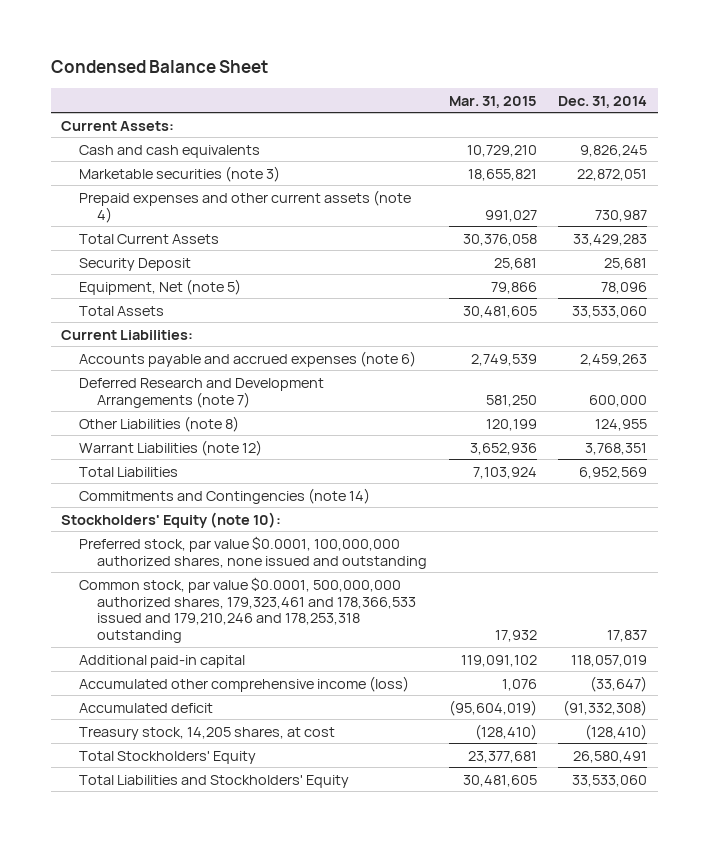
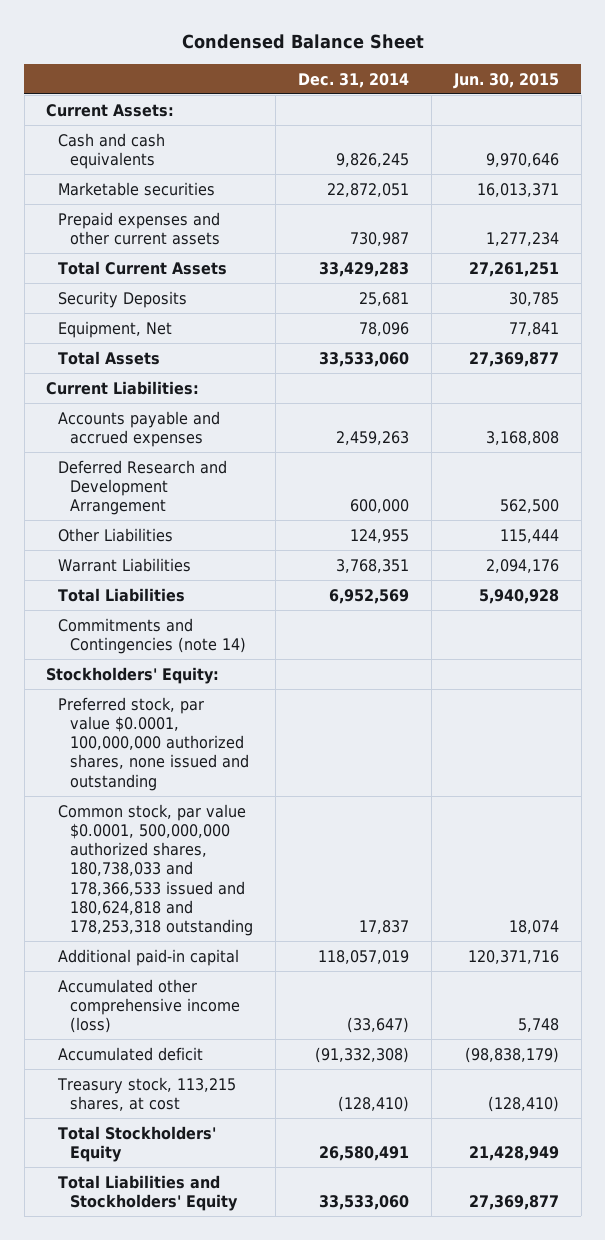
- | Mar. 31, 2015 | Dec. 31, 2014
+ | Dec. 31, 2014 | Jun. 30, 2015
- Marketable securities (note 3) | 18,655,821 | 22,872,051
- Prepaid expenses and other current assets (note 4) | 991,027 | 730,987
+ Marketable securities | 22,872,051 | 16,013,371
+ Prepaid expenses and other current assets | 730,987 | 1,277,234
- Security Deposit | 25,681 | 25,681
- Equipment, Net (note 5) | 79,866 | 78,096
+ Security Deposits | 25,681 | 30,785
+ Equipment, Net | 78,096 | 77,841
- Accounts payable and accrued expenses (note 6) | 2,749,539 | 2,459,263
- Deferred Research and Development Arrangements (note 7) | 581,250 | 600,000
- Other Liabilities (note 8) | 120,199 | 124,955
- Warrant Liabilities (note 12) | 3,652,936 | 3,768,351
+ Accounts payable and accrued expenses | 2,459,263 | 3,168,808
+ Deferred Research and Development Arrangement | 600,000 | 562,500
+ Other Liabilities | 124,955 | 115,444
+ Warrant Liabilities | 3,768,351 | 2,094,176
- Stockholders' Equity (note 10):
+ Stockholders' Equity:
- Common stock, par value $0.0001, 500,000,000 authorized shares, 179,323,461 and 178,366,533 issued and 179,210,246 and 178,253,318 outstanding | 17,932 | 17,837
+ Common stock, par value $0.0001, 500,000,000 authorized shares, 180,738,033 and 178,366,533 issued and 180,624,818 and 178,253,318 outstanding | 17,837 | 18,074
- Treasury stock, 14,205 shares, at cost | (128,410) | (128,410)
+ Treasury stock, 113,215 shares, at cost | (128,410) | (128,410)

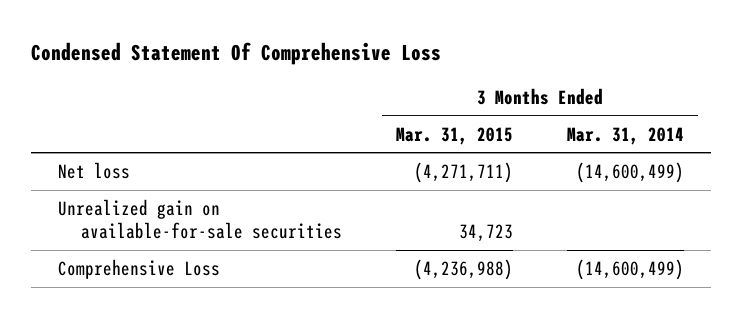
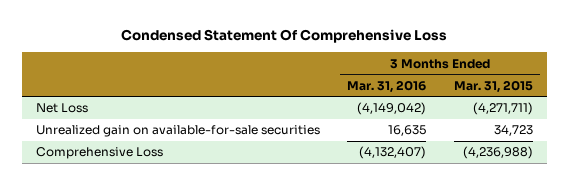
- | 3 Months Ended Mar. 31, 2015 | 3 Months Ended Mar. 31, 2014
+ | 3 Months Ended Mar. 31, 2016 | 3 Months Ended Mar. 31, 2015
- Net loss | (4,271,711) | (14,600,499)
+ Net Loss | (4,149,042) | (4,271,711)

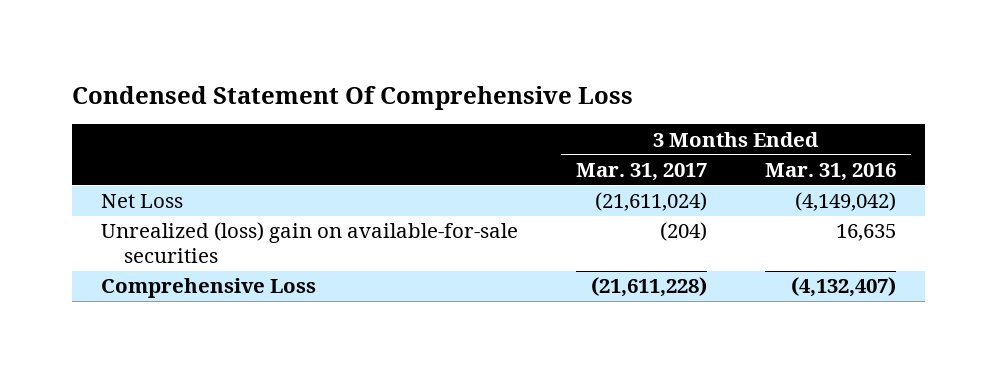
- | 3 Months Ended Mar. 31, 2016 | 3 Months Ended Mar. 31, 2015
+ | 3 Months Ended Mar. 31, 2017 | 3 Months Ended Mar. 31, 2016
- Unrealized gain on available-for-sale securities | 16,635 | 34,723
+ Unrealized (loss) gain on available-for-sale securities | (204) | 16,635

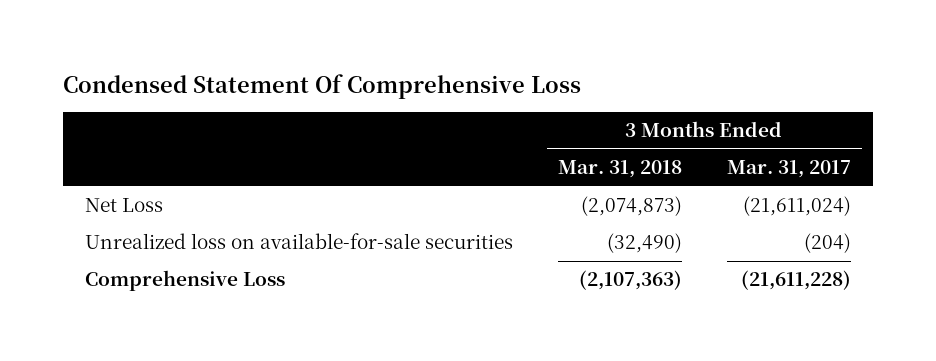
- | 3 Months Ended Mar. 31, 2017 | 3 Months Ended Mar. 31, 2016
+ | 3 Months Ended Mar. 31, 2018 | 3 Months Ended Mar. 31, 2017
- Unrealized (loss) gain on available-for-sale securities | (204) | 16,635
+ Unrealized loss on available-for-sale securities | (32,490) | (204)

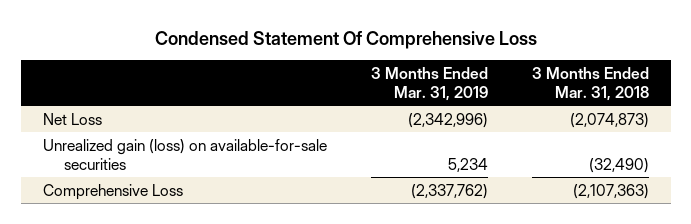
- | 3 Months Ended Mar. 31, 2018 | 3 Months Ended Mar. 31, 2017
+ | 3 Months Ended Mar. 31, 2019 | 3 Months Ended Mar. 31, 2018
- Unrealized loss on available-for-sale securities | (32,490) | (204)
+ Unrealized gain (loss) on available-for-sale securities | 5,234 | (32,490)

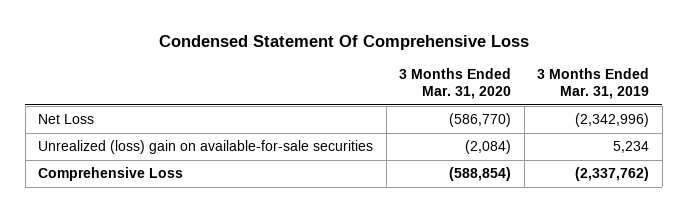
- | 3 Months Ended Mar. 31, 2019 | 3 Months Ended Mar. 31, 2018
+ | 3 Months Ended Mar. 31, 2020 | 3 Months Ended Mar. 31, 2019
- Unrealized gain (loss) on available-for-sale securities | 5,234 | (32,490)
+ Unrealized (loss) gain on available-for-sale securities | (2,084) | 5,234

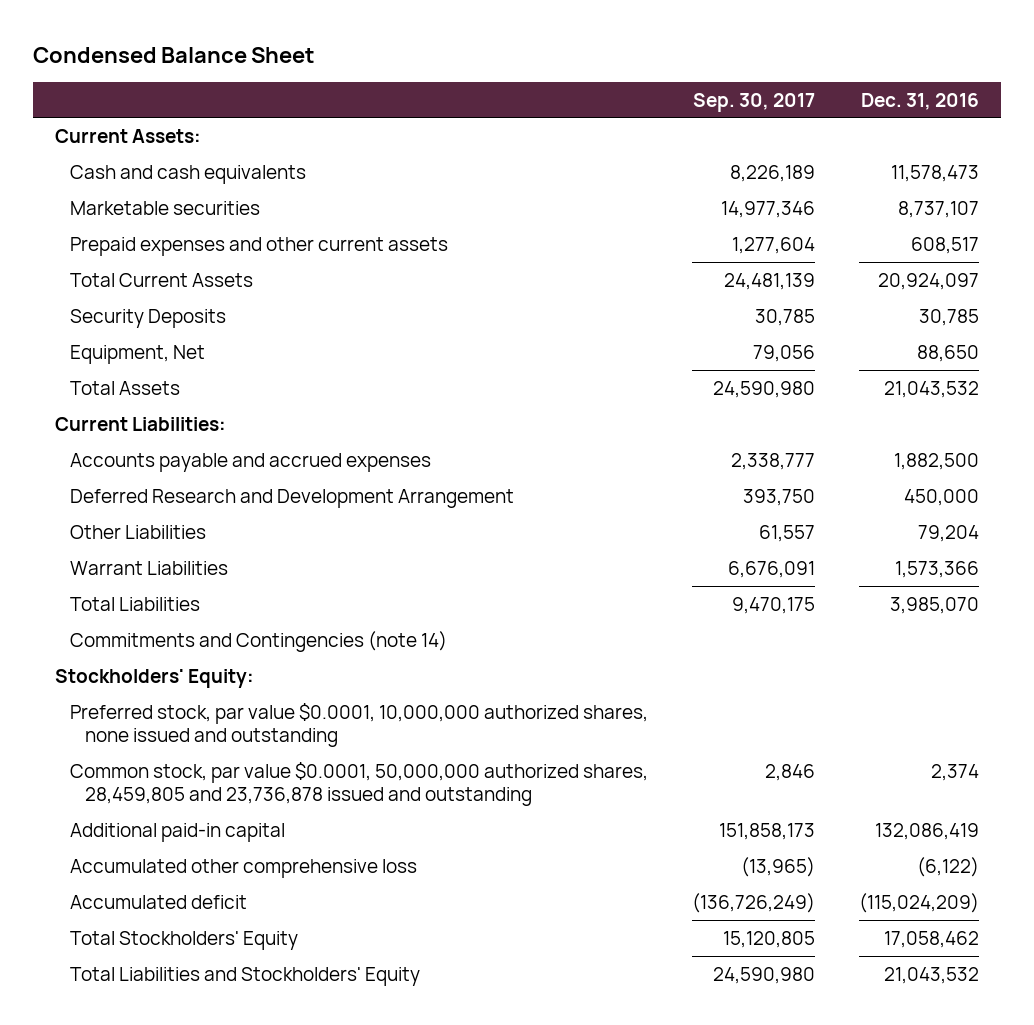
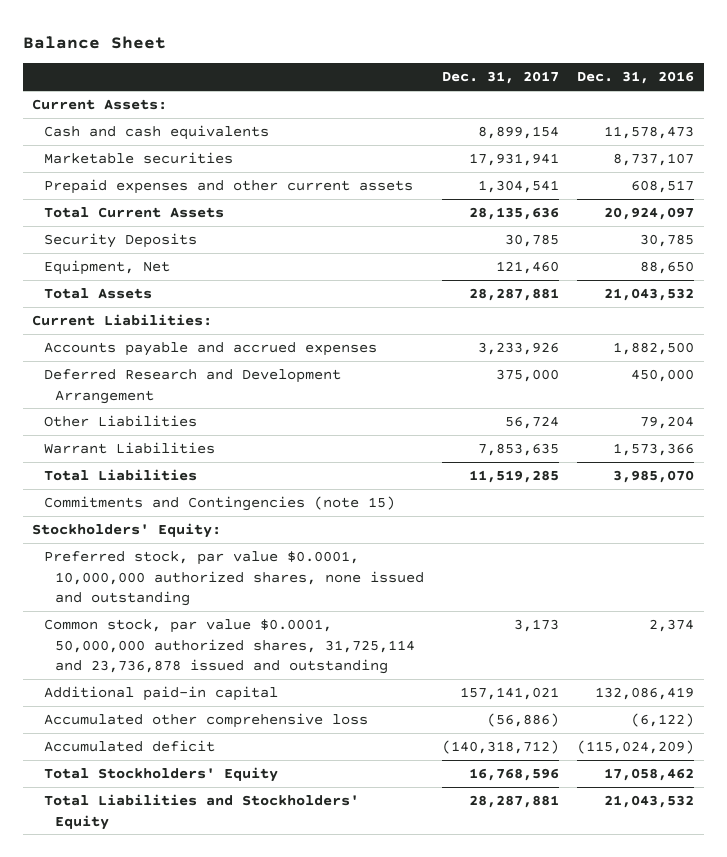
- Condensed Balance Sheet
+ Balance Sheet
- | Sep. 30, 2017 | Dec. 31, 2016
+ | Dec. 31, 2017 | Dec. 31, 2016
- Commitments and Contingencies (note 14)
+ Commitments and Contingencies (note 15)
- Common stock, par value $0.0001, 50,000,000 authorized shares, 28,459,805 and 23,736,878 issued and outstanding | 2,846 | 2,374
+ Common stock, par value $0.0001, 50,000,000 authorized shares, 31,725,114 and 23,736,878 issued and outstanding | 3,173 | 2,374

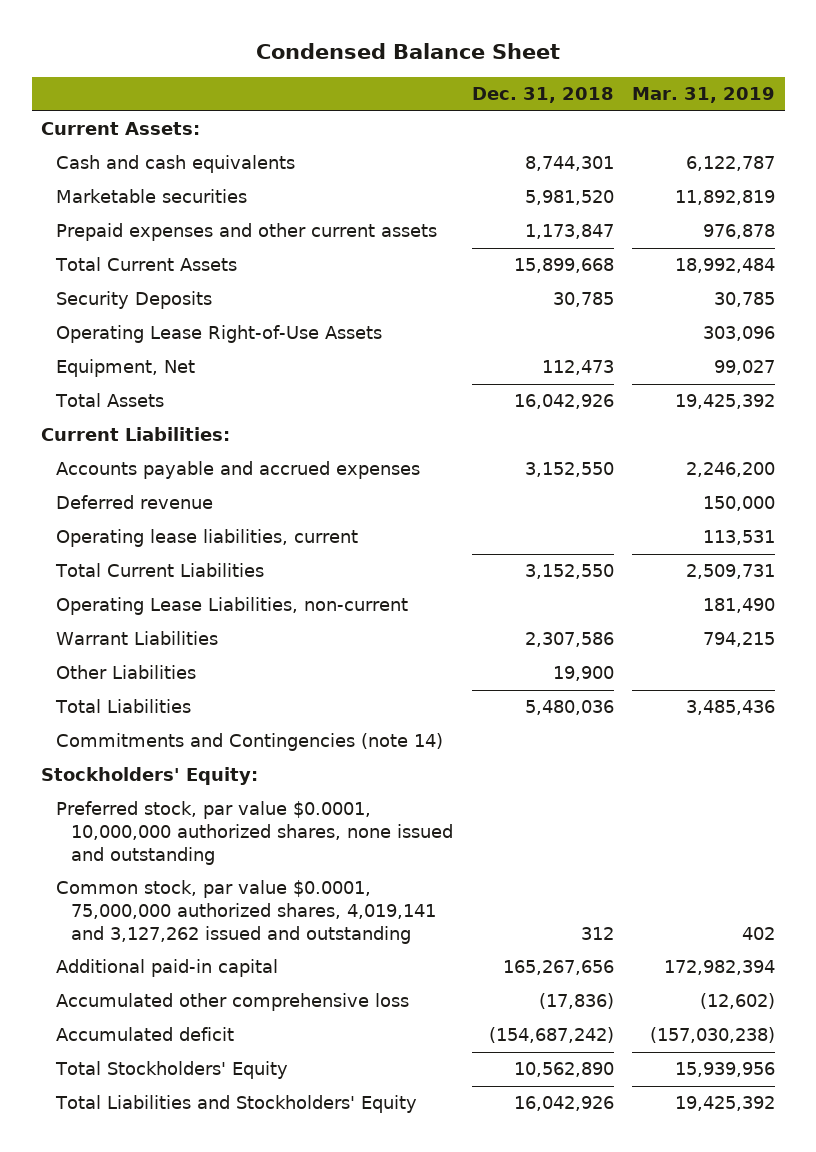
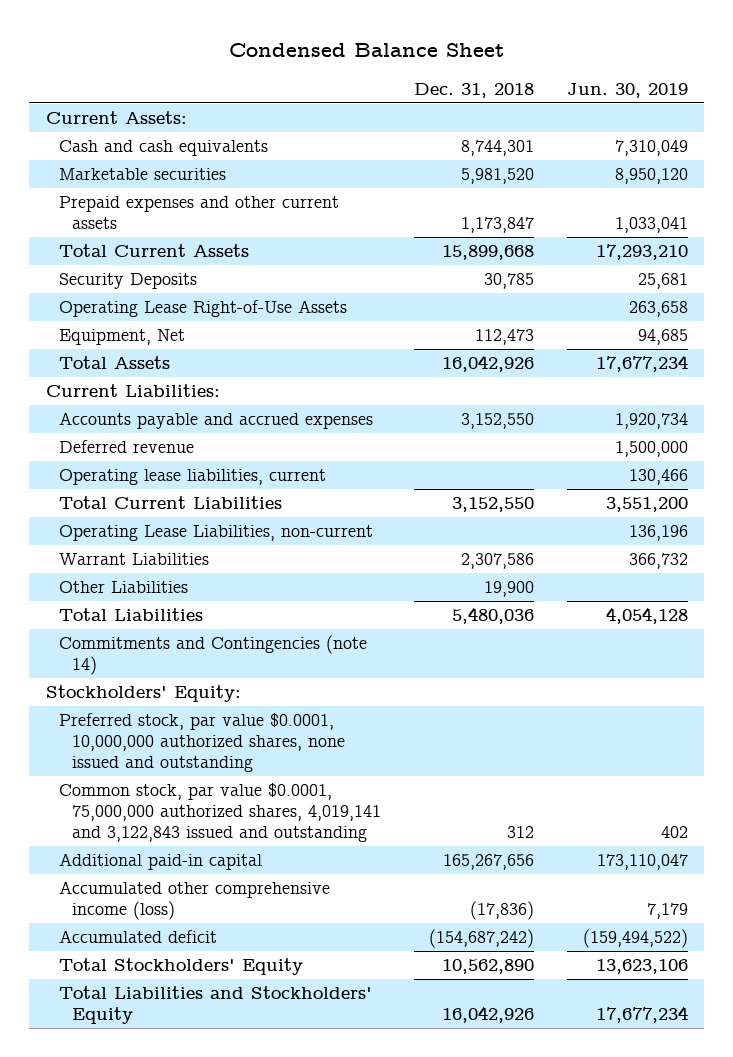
- | Dec. 31, 2018 | Mar. 31, 2019
+ | Dec. 31, 2018 | Jun. 30, 2019
- Common stock, par value $0.0001, 75,000,000 authorized shares, 4,019,141 and 3,127,262 issued and outstanding | 312 | 402
+ Common stock, par value $0.0001, 75,000,000 authorized shares, 4,019,141 and 3,122,843 issued and outstanding | 312 | 402
- Accumulated other comprehensive loss | (17,836) | (12,602)
+ Accumulated other comprehensive income (loss) | (17,836) | 7,179

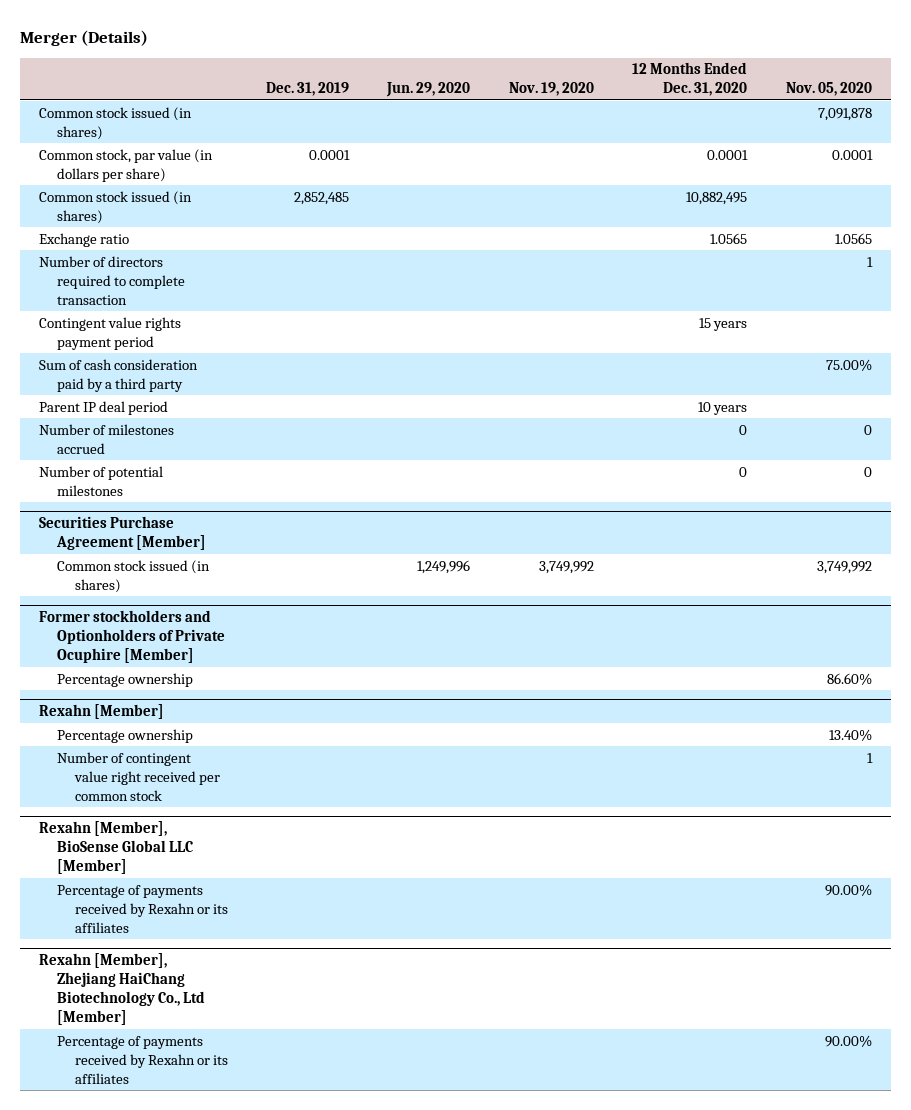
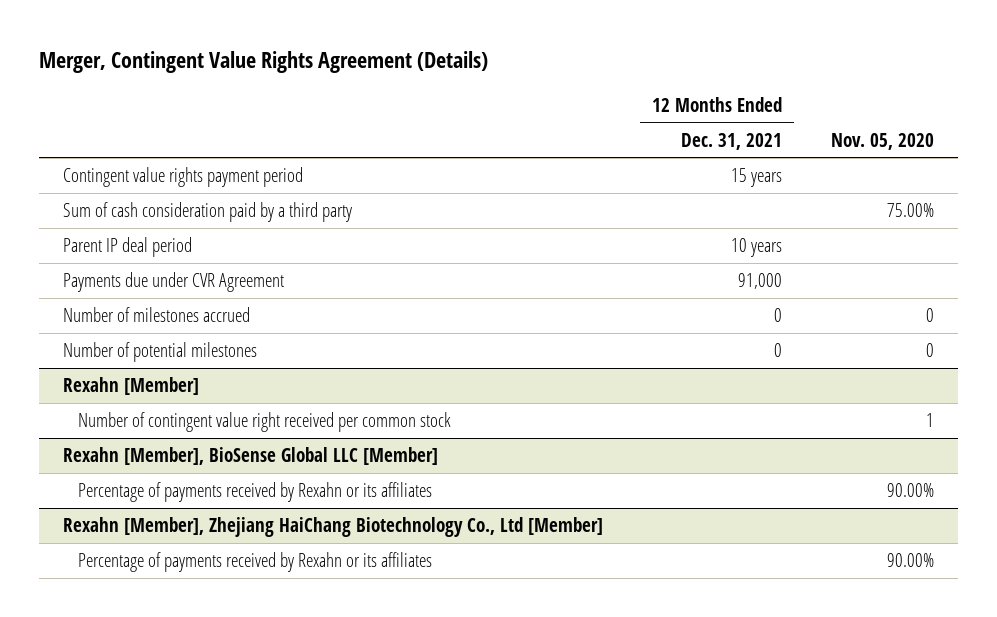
- Merger (Details)
+ Merger, Contingent Value Rights Agreement (Details)
- | Dec. 31, 2019 | Jun. 29, 2020 | Nov. 19, 2020 | 12 Months Ended Dec. 31, 2020 | Nov. 05, 2020
+ | 12 Months Ended Dec. 31, 2021 | Nov. 05, 2020
- Common stock issued (in shares) | | | | | 7,091,878
- Common stock, par value (in dollars per share) | 0.0001 | | | 0.0001 | 0.0001
- Common stock issued (in shares) | 2,852,485 | | | 10,882,495 |
- Exchange ratio | | | | 1.0565 | 1.0565
- Number of directors required to complete transaction | | | | | 1
+ Payments due under CVR Agreement | 91,000 |
- Securities Purchase Agreement [Member]
- Common stock issued (in shares) | | 1,249,996 | 3,749,992 | | 3,749,992
- Former stockholders and Optionholders of Private Ocuphire [Member]
- Percentage ownership | | | | | 86.60%
@ Rexahn [Member]
- Percentage ownership | | | | | 13.40%

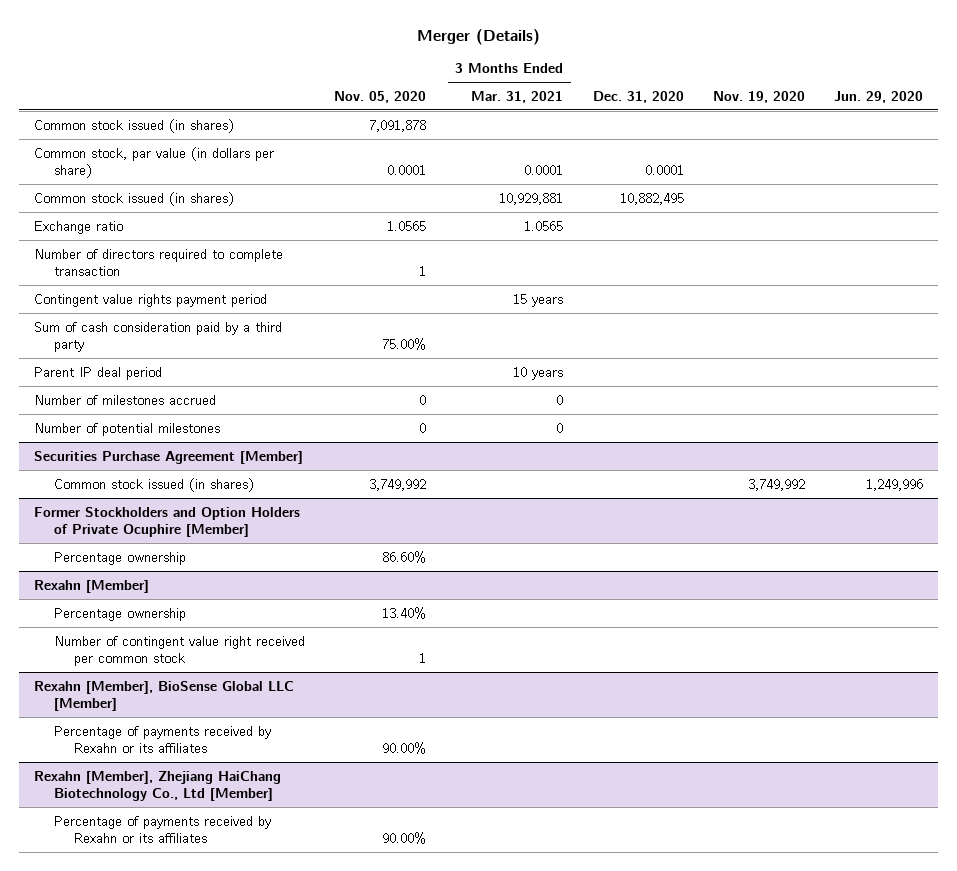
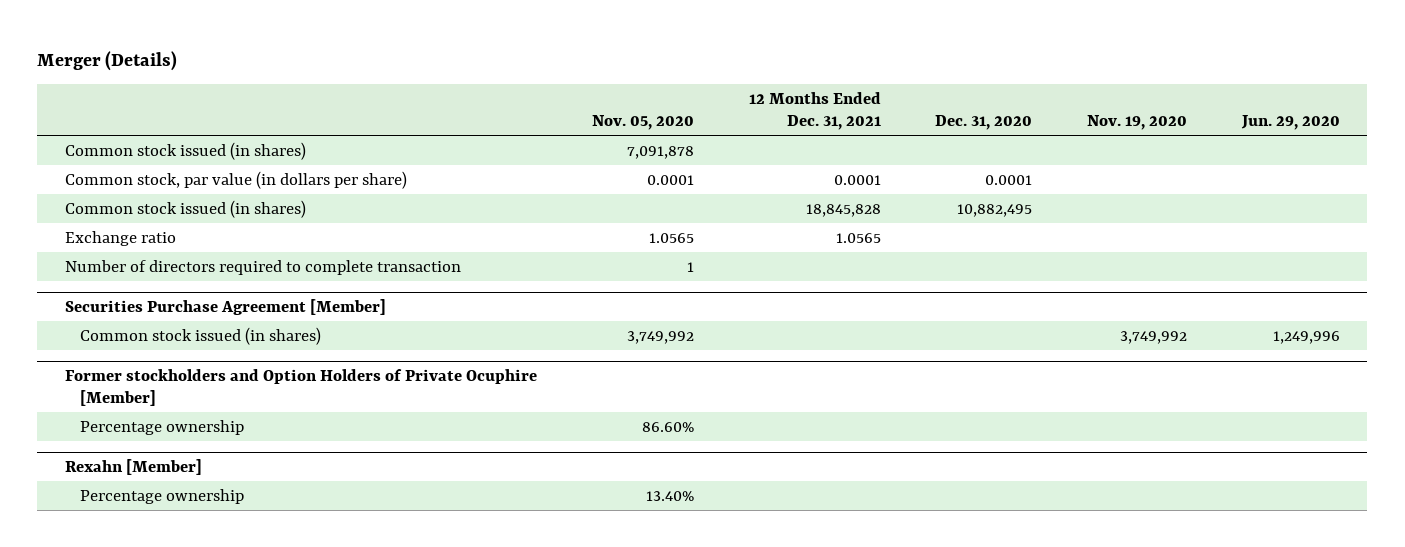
- | Nov. 05, 2020 | 3 Months Ended Mar. 31, 2021 | Dec. 31, 2020 | Nov. 19, 2020 | Jun. 29, 2020
+ | Nov. 05, 2020 | 12 Months Ended Dec. 31, 2021 | Dec. 31, 2020 | Nov. 19, 2020 | Jun. 29, 2020
- Contingent value rights payment period | | 15 years | | |
- Sum of cash consideration paid by a third party | 75.00% | | | |
- Parent IP deal period | | 10 years | | |
- Number of milestones accrued | 0 | 0 | | |
- Number of potential milestones | 0 | 0 | | |
- Former Stockholders and Option Holders of Private Ocuphire [Member]
+ Former stockholders and Option Holders of Private Ocuphire [Member]
@ Rexahn [Member]
- Number of contingent value right received per common stock | 1 | | | |
- Rexahn [Member], BioSense Global LLC [Member]
- Percentage of payments received by Rexahn or its affiliates | 90.00% | | | |
- Rexahn [Member], Zhejiang HaiChang Biotechnology Co., Ltd [Member]
- Percentage of payments received by Rexahn or its affiliates | 90.00% | | | |

